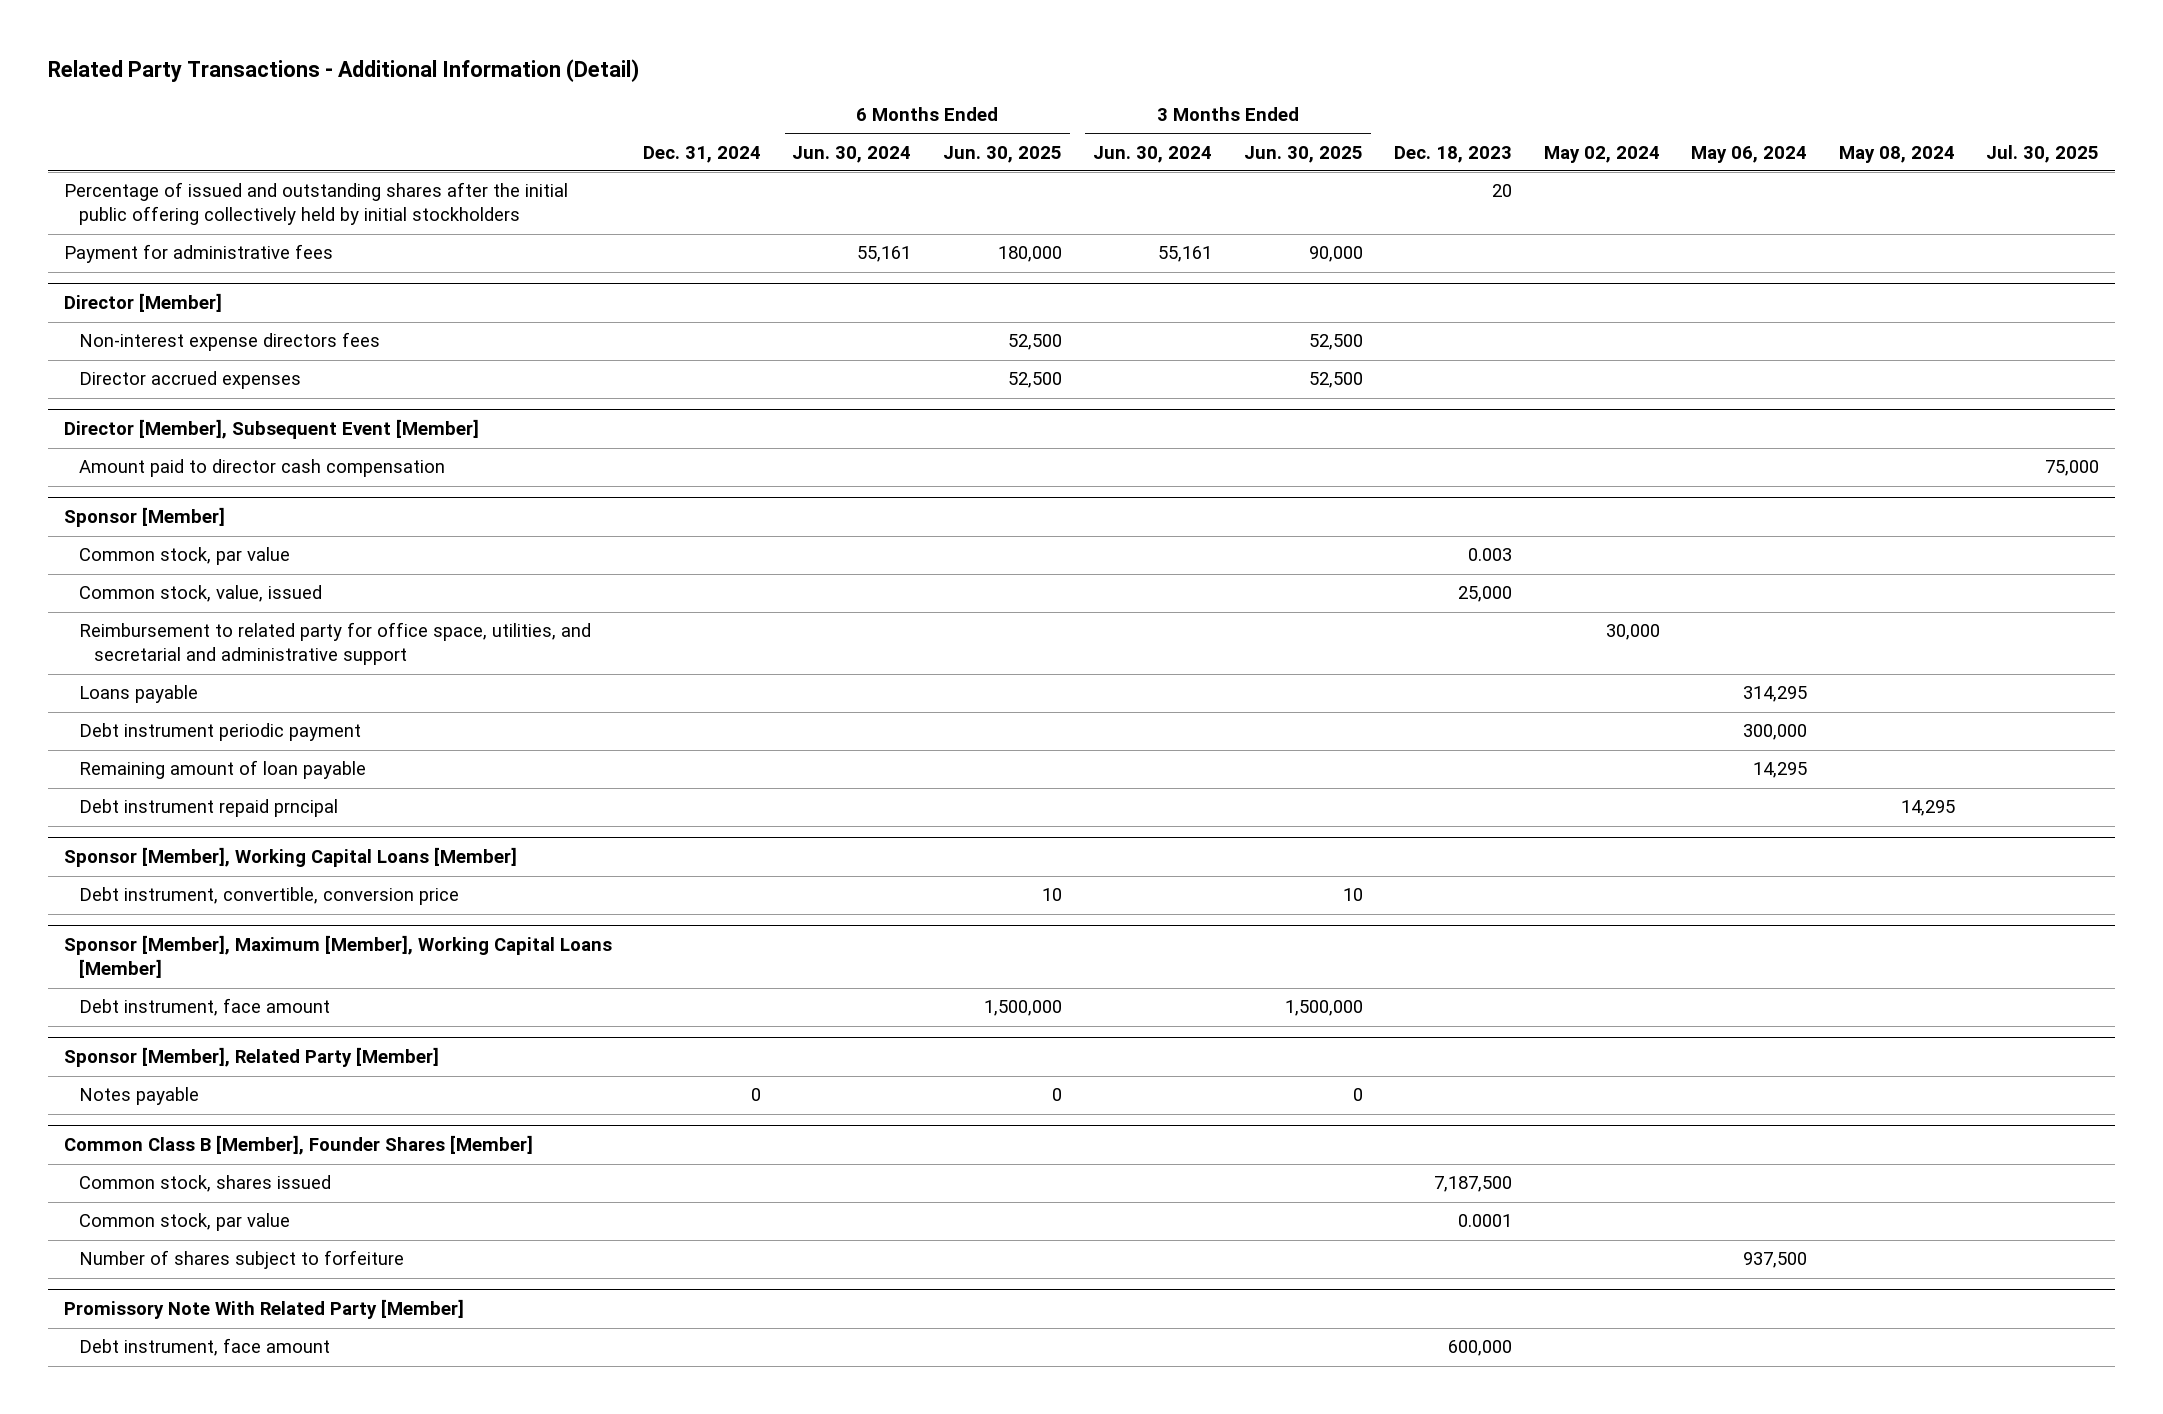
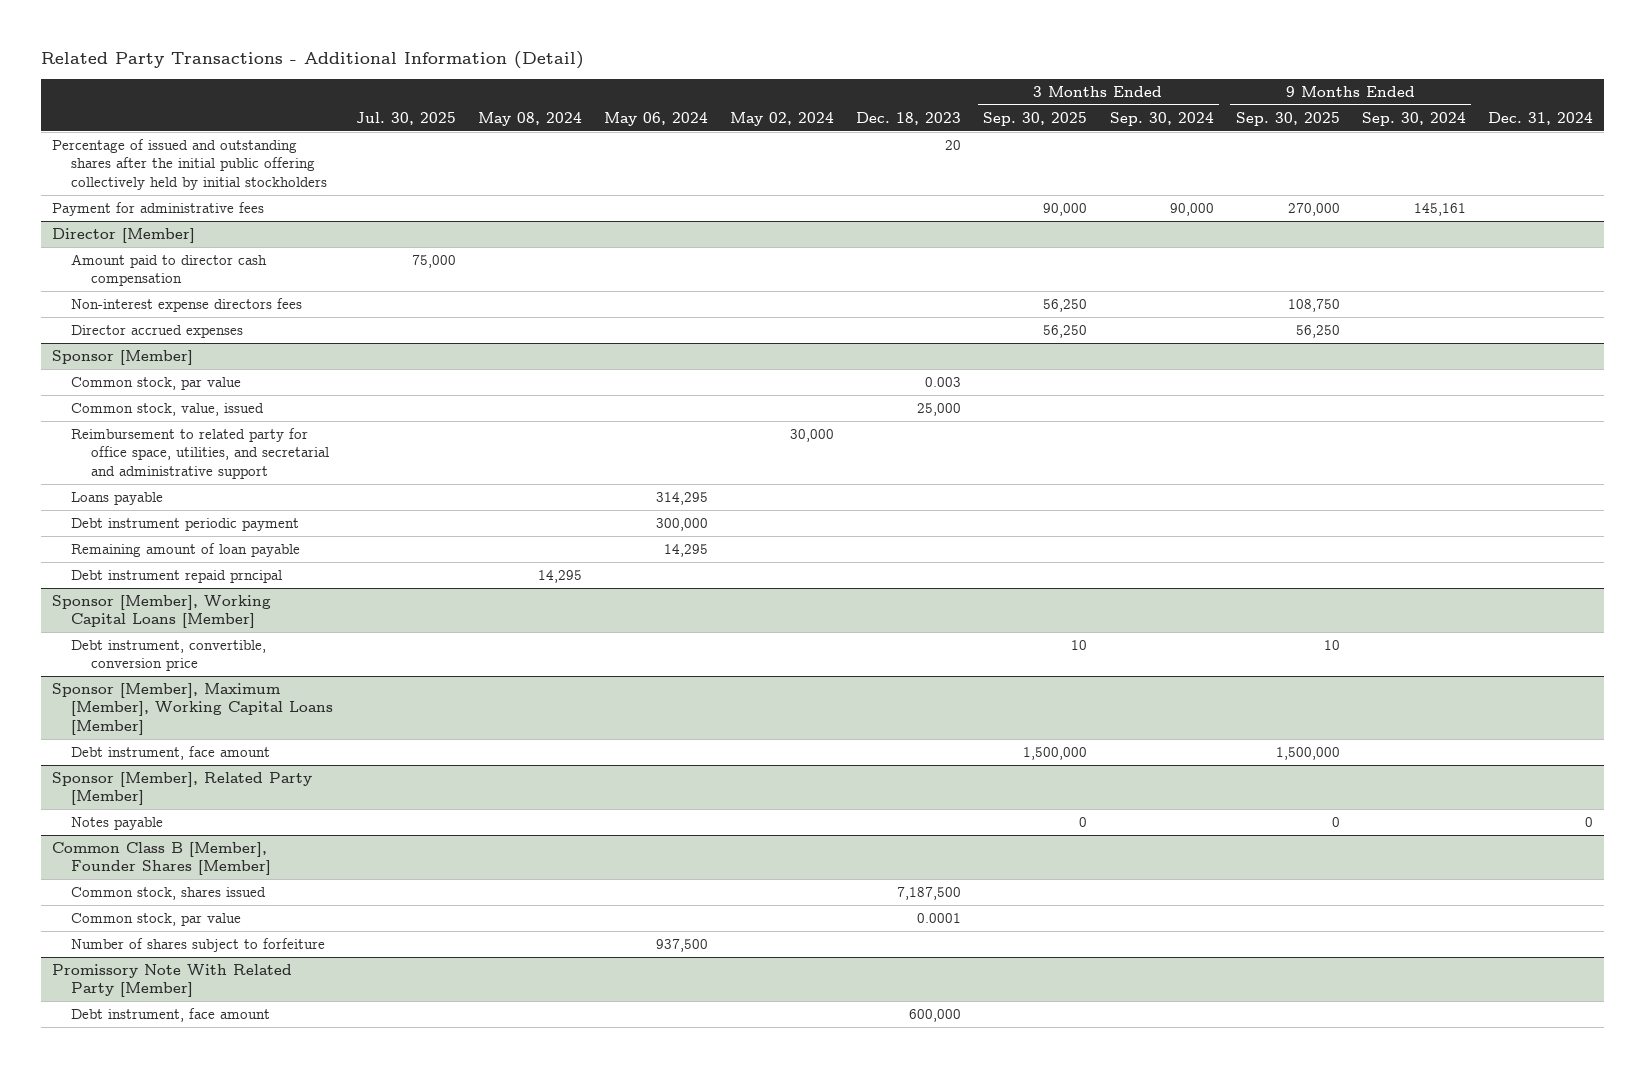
- | Dec. 31, 2024 | 6 Months Ended Jun. 30, 2024 | 6 Months Ended Jun. 30, 2025 | 3 Months Ended Jun. 30, 2024 | 3 Months Ended Jun. 30, 2025 | Dec. 18, 2023 | May 02, 2024 | May 06, 2024 | May 08, 2024 | Jul. 30, 2025
+ | Jul. 30, 2025 | May 08, 2024 | May 06, 2024 | May 02, 2024 | Dec. 18, 2023 | 3 Months Ended Sep. 30, 2025 | 3 Months Ended Sep. 30, 2024 | 9 Months Ended Sep. 30, 2025 | 9 Months Ended Sep. 30, 2024 | Dec. 31, 2024
@ Director [Member]
+ Amount paid to director cash compensation | 75,000 | | | | | | | | |
- Director [Member], Subsequent Event [Member]
- Amount paid to director cash compensation | | | | | | | | | | 75,000

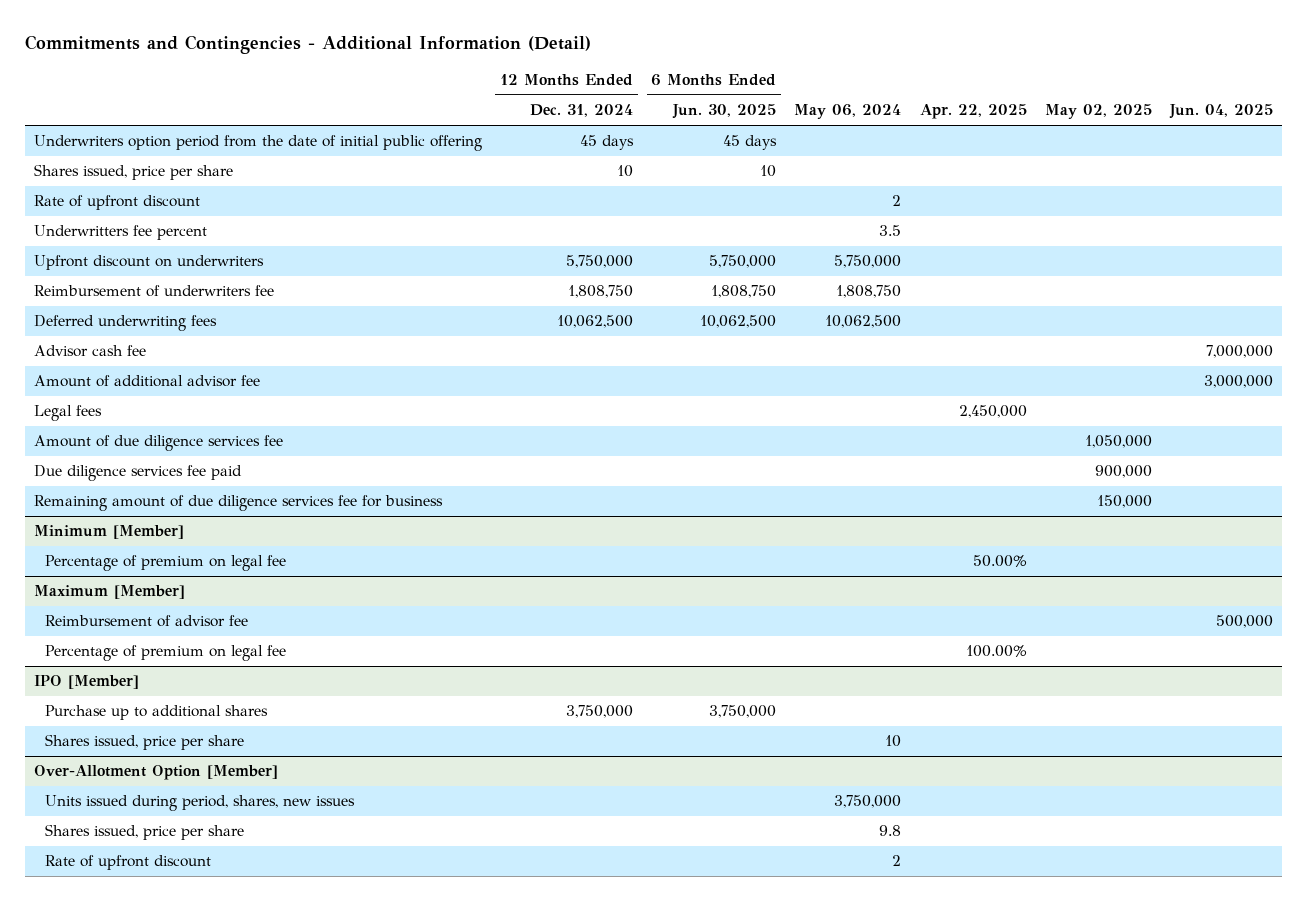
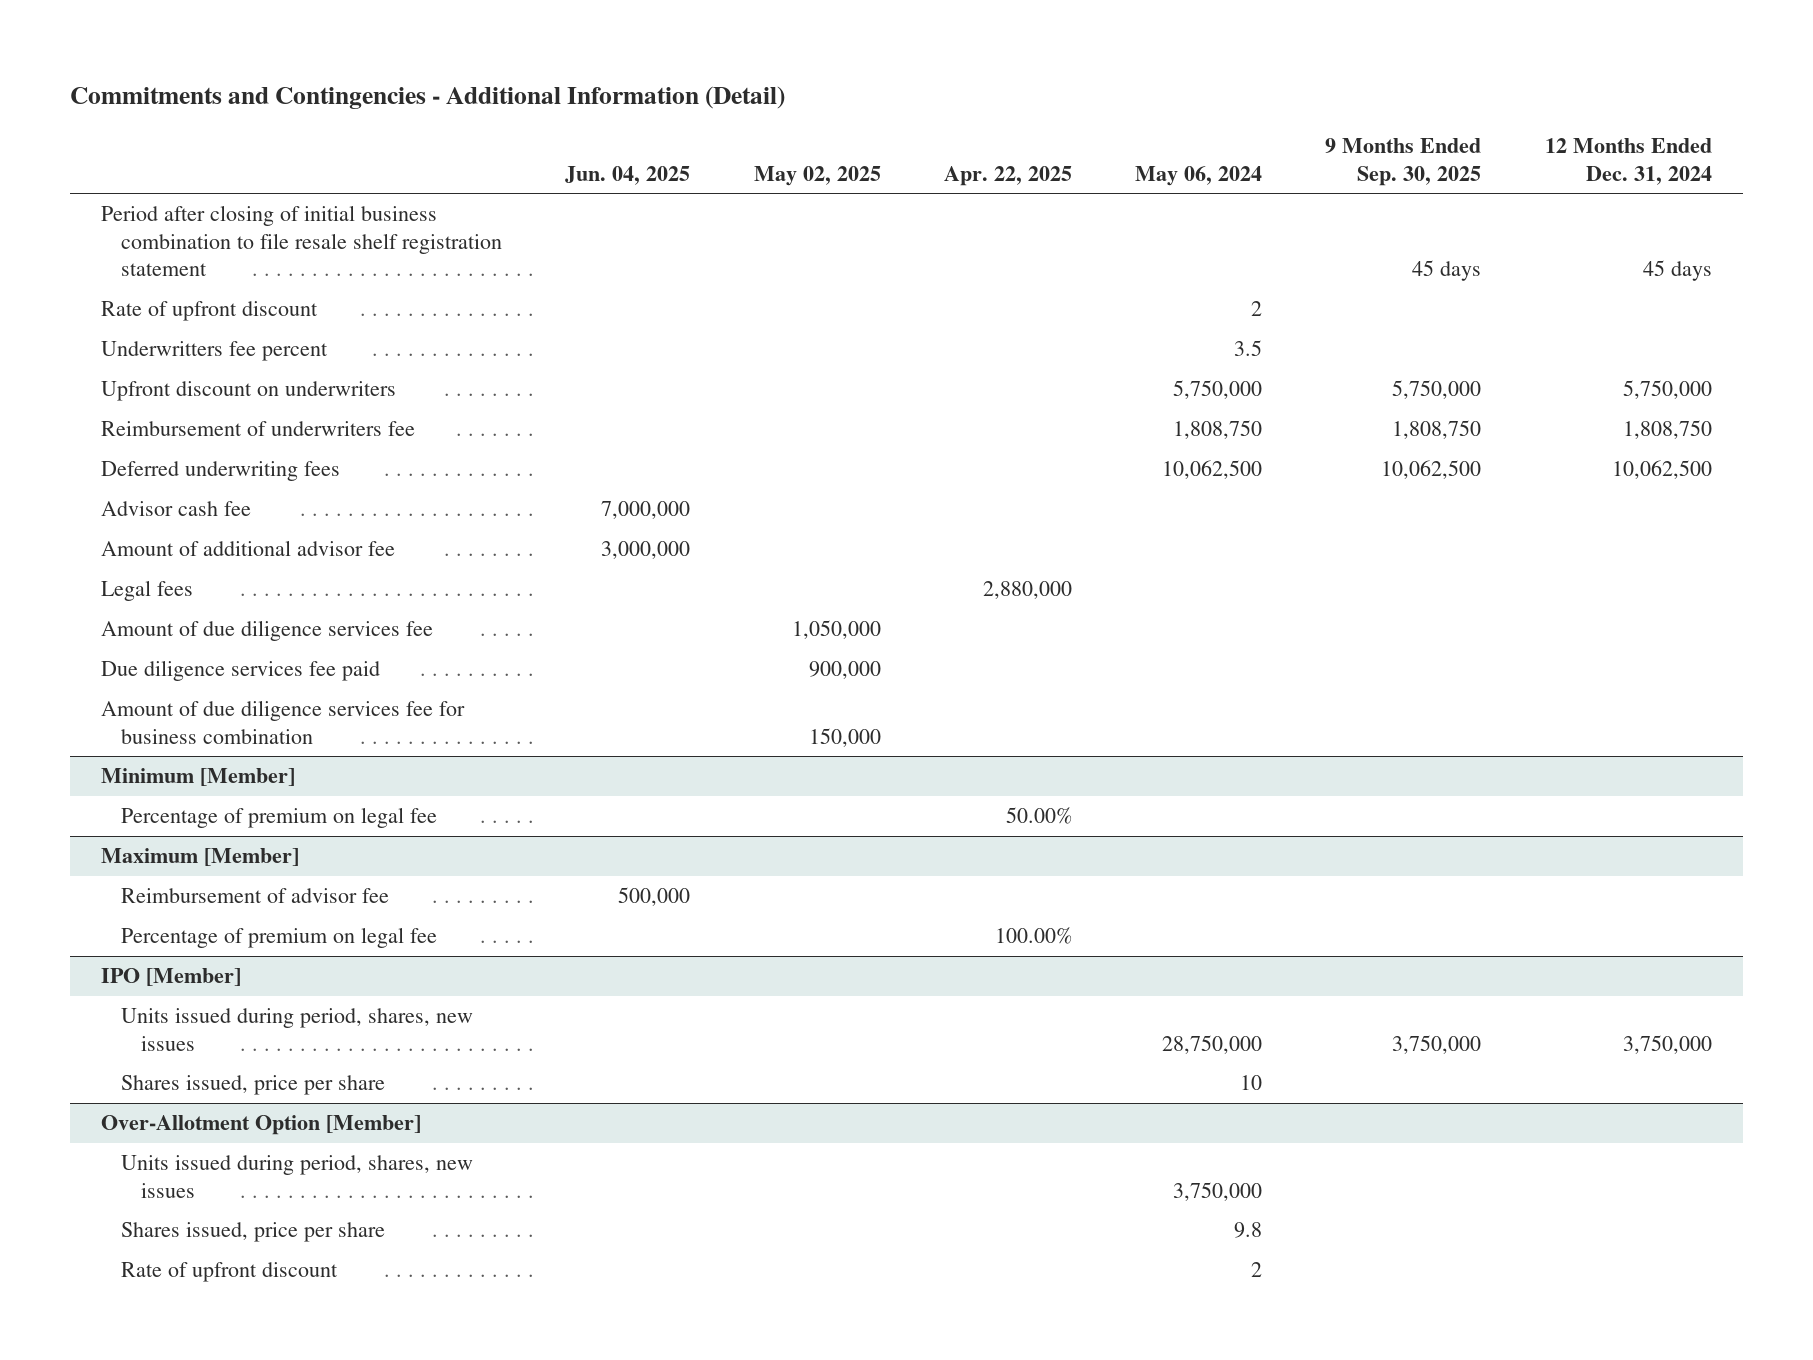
- | 12 Months Ended Dec. 31, 2024 | 6 Months Ended Jun. 30, 2025 | May 06, 2024 | Apr. 22, 2025 | May 02, 2025 | Jun. 04, 2025
+ | Jun. 04, 2025 | May 02, 2025 | Apr. 22, 2025 | May 06, 2024 | 9 Months Ended Sep. 30, 2025 | 12 Months Ended Dec. 31, 2024
- Underwriters option period from the date of initial public offering | 45 days | 45 days | | | |
- Shares issued, price per share | 10 | 10 | | | |
+ Period after closing of initial business combination to file resale shelf registration statement | | | | | 45 days | 45 days
- Legal fees | | | | 2,450,000 | |
+ Legal fees | | | 2,880,000 | | |
- Remaining amount of due diligence services fee for business | | | | | 150,000 |
+ Amount of due diligence services fee for business combination | | 150,000 | | | |
@ IPO [Member]
- Purchase up to additional shares | 3,750,000 | 3,750,000 | | | |
+ Units issued during period, shares, new issues | | | | 28,750,000 | 3,750,000 | 3,750,000

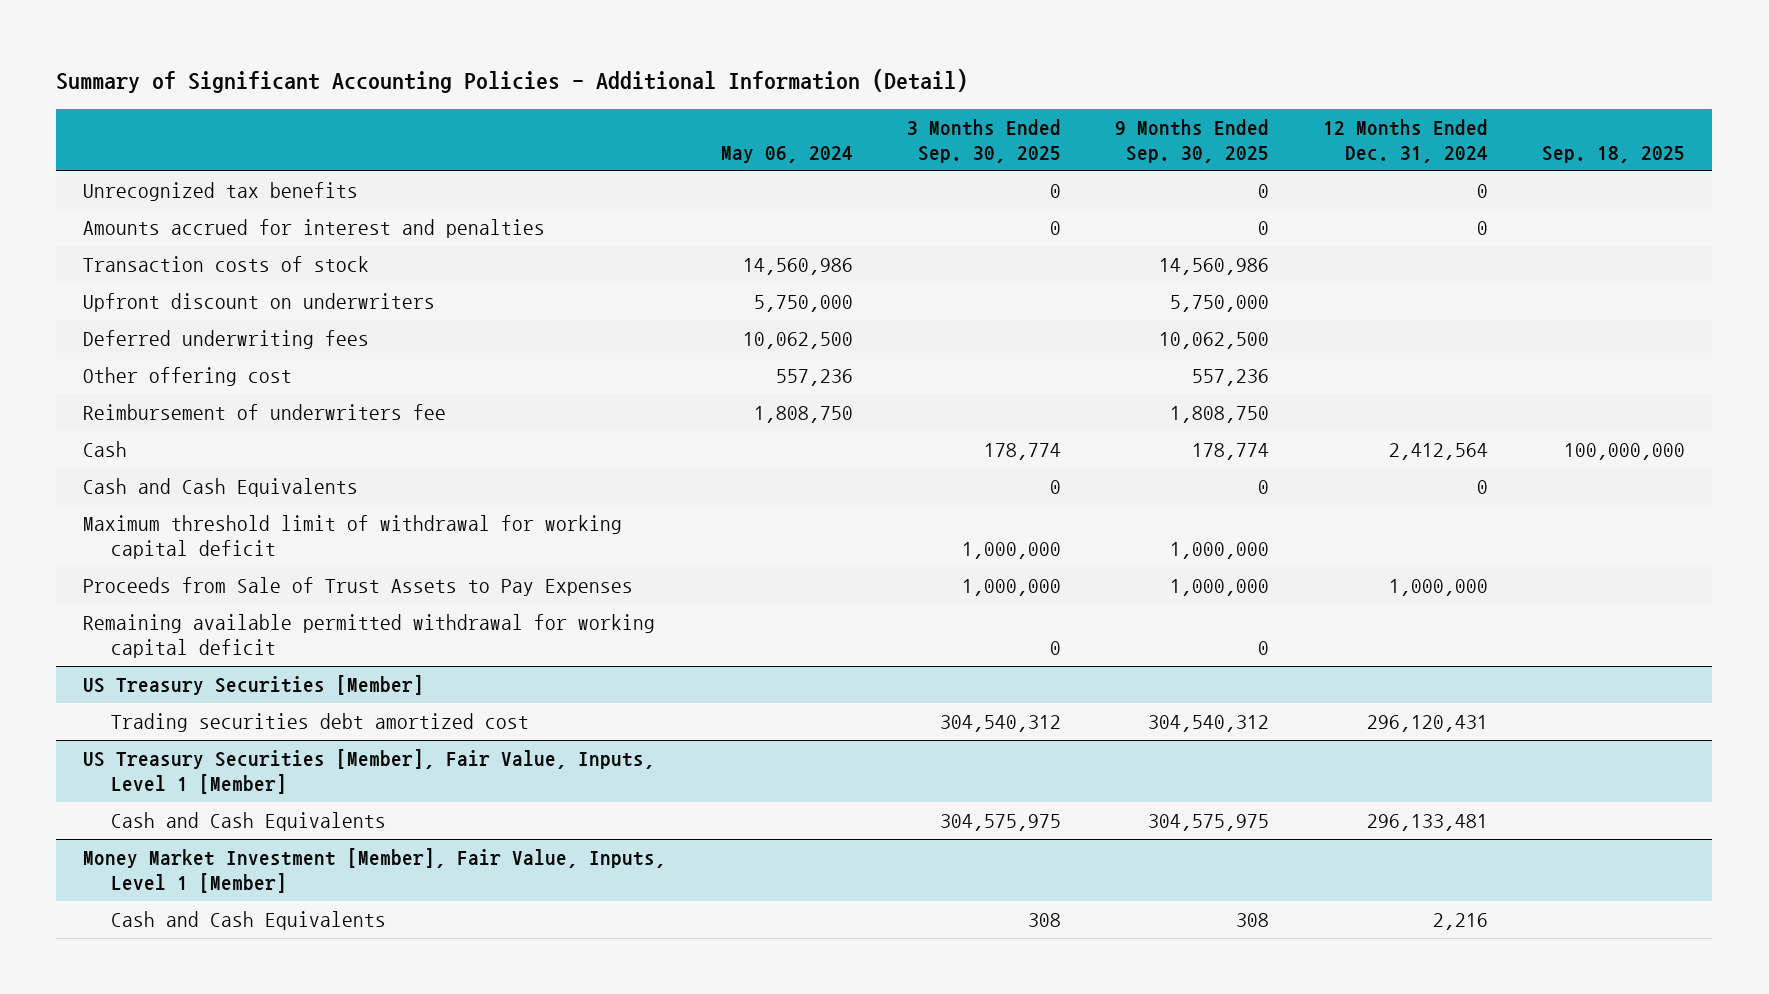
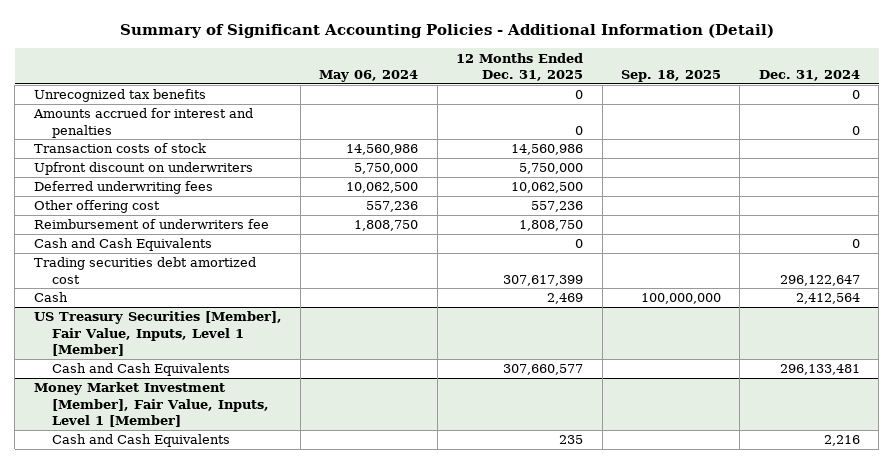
- | May 06, 2024 | 3 Months Ended Sep. 30, 2025 | 9 Months Ended Sep. 30, 2025 | 12 Months Ended Dec. 31, 2024 | Sep. 18, 2025
+ | May 06, 2024 | 12 Months Ended Dec. 31, 2025 | Sep. 18, 2025 | Dec. 31, 2024
- Maximum threshold limit of withdrawal for working capital deficit | | 1,000,000 | 1,000,000 | |
- Proceeds from Sale of Trust Assets to Pay Expenses | | 1,000,000 | 1,000,000 | 1,000,000 |
- Remaining available permitted withdrawal for working capital deficit | | 0 | 0 | |
- US Treasury Securities [Member]
- Trading securities debt amortized cost | | 304,540,312 | 304,540,312 | 296,120,431 |
+ Trading securities debt amortized cost | | 307,617,399 | | 296,122,647
moved down: Cash | | 2,469 | 100,000,000 | 2,412,564

